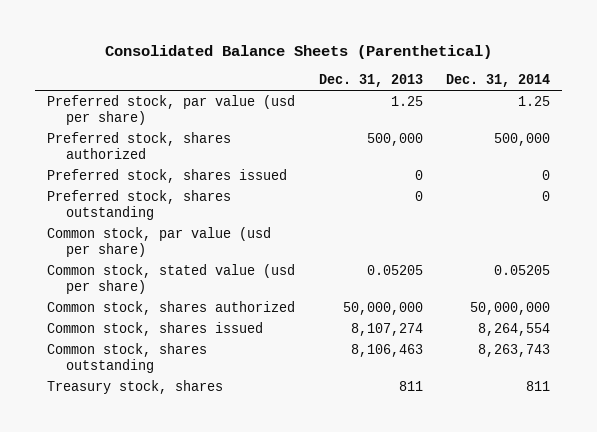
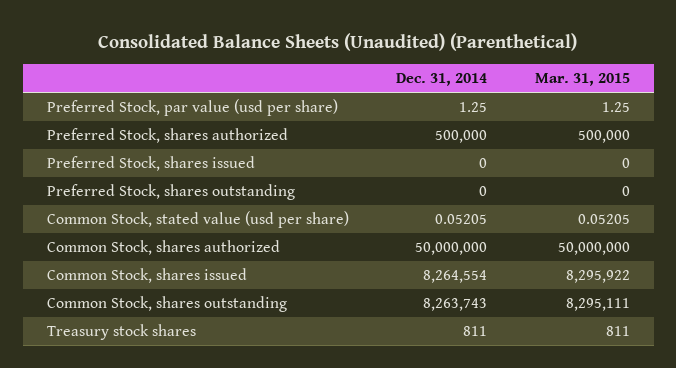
- Consolidated Balance Sheets (Parenthetical)
+ Consolidated Balance Sheets (Unaudited) (Parenthetical)
- | Dec. 31, 2013 | Dec. 31, 2014
+ | Dec. 31, 2014 | Mar. 31, 2015
- Preferred stock, par value (usd per share) | 1.25 | 1.25
- Preferred stock, shares authorized | 500,000 | 500,000
- Preferred stock, shares issued | 0 | 0
- Preferred stock, shares outstanding | 0 | 0
- Common stock, par value (usd per share)
- Common stock, stated value (usd per share) | 0.05205 | 0.05205
- Common stock, shares authorized | 50,000,000 | 50,000,000
- Common stock, shares issued | 8,107,274 | 8,264,554
- Common stock, shares outstanding | 8,106,463 | 8,263,743
- Treasury stock, shares | 811 | 811
+ Preferred Stock, par value (usd per share) | 1.25 | 1.25
+ Preferred Stock, shares authorized | 500,000 | 500,000
+ Preferred Stock, shares issued | 0 | 0
+ Preferred Stock, shares outstanding | 0 | 0
+ Common Stock, stated value (usd per share) | 0.05205 | 0.05205
+ Common Stock, shares authorized | 50,000,000 | 50,000,000
+ Common Stock, shares issued | 8,264,554 | 8,295,922
+ Common Stock, shares outstanding | 8,263,743 | 8,295,111
+ Treasury stock shares | 811 | 811

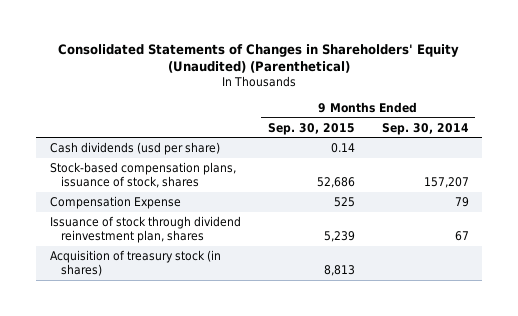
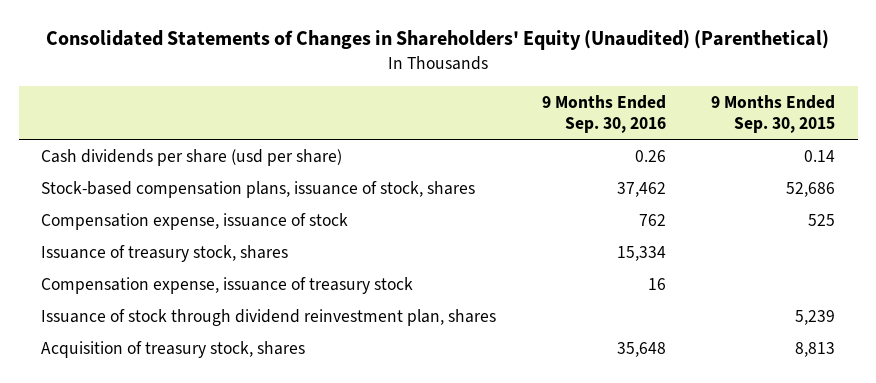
- | 9 Months Ended Sep. 30, 2015 | 9 Months Ended Sep. 30, 2014
+ | 9 Months Ended Sep. 30, 2016 | 9 Months Ended Sep. 30, 2015
- Cash dividends (usd per share) | 0.14 |
+ Cash dividends per share (usd per share) | 0.26 | 0.14
- Compensation Expense | 525 | 79
+ Compensation expense, issuance of stock | 762 | 525
+ Issuance of treasury stock, shares | 15,334 |
+ Compensation expense, issuance of treasury stock | 16 |
- Acquisition of treasury stock (in shares) | 8,813 |
+ Acquisition of treasury stock, shares | 35,648 | 8,813

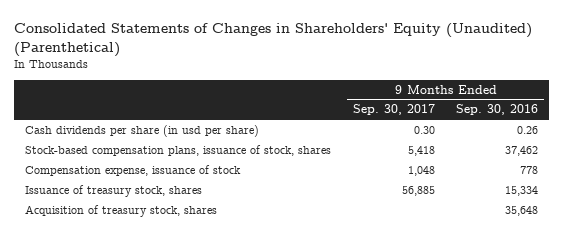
- | 9 Months Ended Sep. 30, 2016 | 9 Months Ended Sep. 30, 2015
+ | 9 Months Ended Sep. 30, 2017 | 9 Months Ended Sep. 30, 2016
- Cash dividends per share (usd per share) | 0.26 | 0.14
+ Cash dividends per share (in usd per share) | 0.30 | 0.26
- Compensation expense, issuance of stock | 762 | 525
+ Compensation expense, issuance of stock | 1,048 | 778
- Compensation expense, issuance of treasury stock | 16 |
- Issuance of stock through dividend reinvestment plan, shares | | 5,239

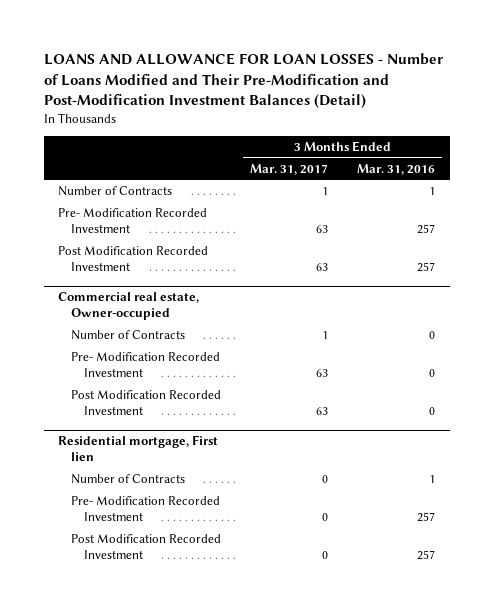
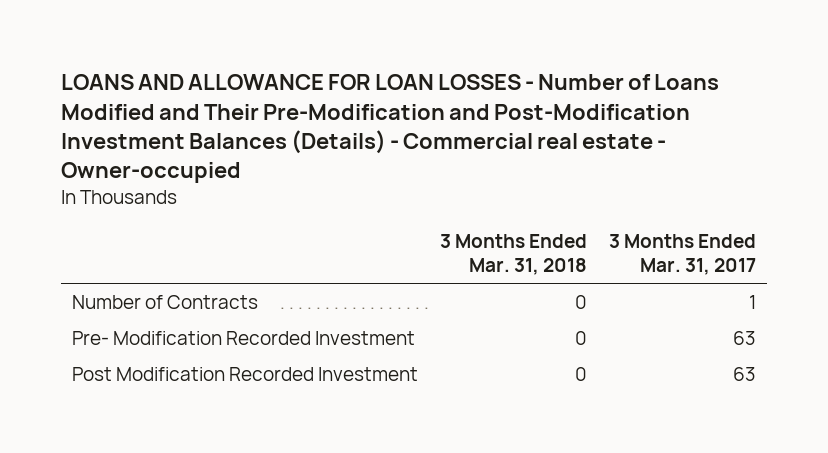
- LOANS AND ALLOWANCE FOR LOAN LOSSES - Number of Loans Modified and Their Pre-Modification and Post-Modification Investment Balances (Detail)
+ LOANS AND ALLOWANCE FOR LOAN LOSSES - Number of Loans Modified and Their Pre-Modification and Post-Modification Investment Balances (Details) - Commercial real estate - Owner-occupied
- | 3 Months Ended Mar. 31, 2017 | 3 Months Ended Mar. 31, 2016
+ | 3 Months Ended Mar. 31, 2018 | 3 Months Ended Mar. 31, 2017
- Commercial real estate, Owner-occupied
- Number of Contracts | 1 | 0
- Pre- Modification Recorded Investment | 63 | 0
- Post Modification Recorded Investment | 63 | 0
- Residential mortgage, First lien
- Number of Contracts | 0 | 1
- Pre- Modification Recorded Investment | 0 | 257
- Post Modification Recorded Investment | 0 | 257

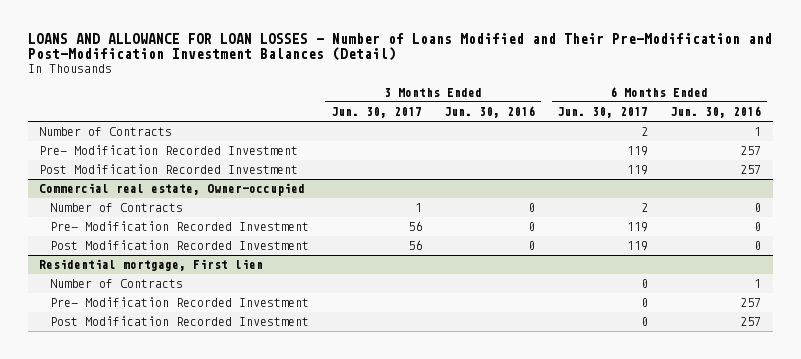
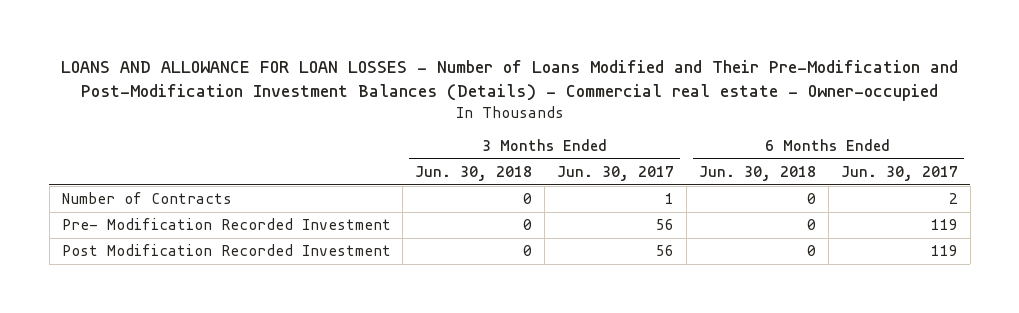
- LOANS AND ALLOWANCE FOR LOAN LOSSES - Number of Loans Modified and Their Pre-Modification and Post-Modification Investment Balances (Detail)
+ LOANS AND ALLOWANCE FOR LOAN LOSSES - Number of Loans Modified and Their Pre-Modification and Post-Modification Investment Balances (Details) - Commercial real estate - Owner-occupied
- | 3 Months Ended Jun. 30, 2017 | 3 Months Ended Jun. 30, 2016 | 6 Months Ended Jun. 30, 2017 | 6 Months Ended Jun. 30, 2016
+ | 3 Months Ended Jun. 30, 2018 | 3 Months Ended Jun. 30, 2017 | 6 Months Ended Jun. 30, 2018 | 6 Months Ended Jun. 30, 2017
- Number of Contracts | | | 2 | 1
- Pre- Modification Recorded Investment | | | 119 | 257
- Post Modification Recorded Investment | | | 119 | 257
- Commercial real estate, Owner-occupied
- Residential mortgage, First lien
- Number of Contracts | | | 0 | 1
- Pre- Modification Recorded Investment | | | 0 | 257
- Post Modification Recorded Investment | | | 0 | 257

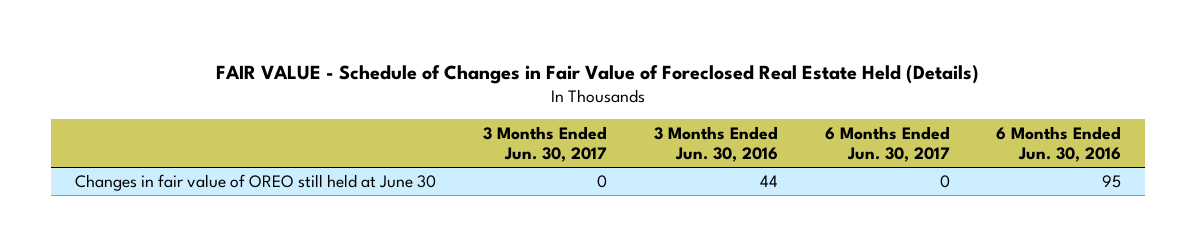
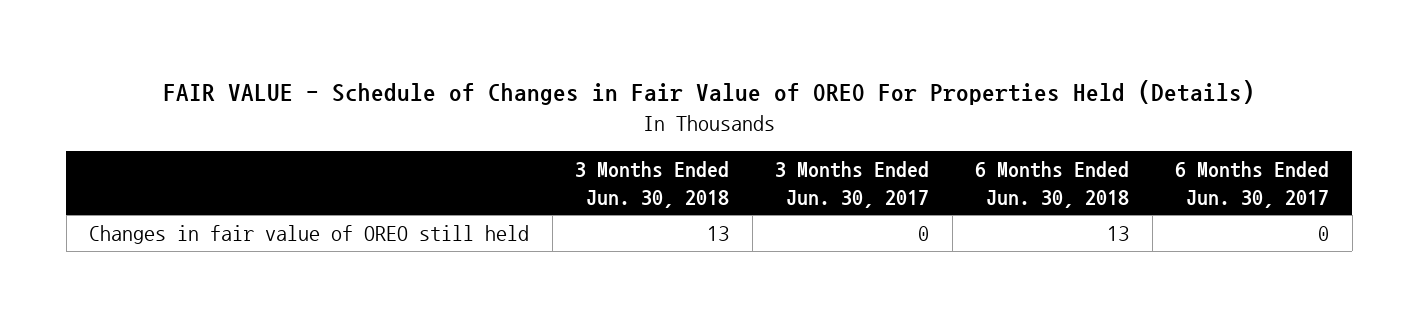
- FAIR VALUE - Schedule of Changes in Fair Value of Foreclosed Real Estate Held (Details)
+ FAIR VALUE - Schedule of Changes in Fair Value of OREO For Properties Held (Details)
- | 3 Months Ended Jun. 30, 2017 | 3 Months Ended Jun. 30, 2016 | 6 Months Ended Jun. 30, 2017 | 6 Months Ended Jun. 30, 2016
+ | 3 Months Ended Jun. 30, 2018 | 3 Months Ended Jun. 30, 2017 | 6 Months Ended Jun. 30, 2018 | 6 Months Ended Jun. 30, 2017
- Changes in fair value of OREO still held at June 30 | 0 | 44 | 0 | 95
+ Changes in fair value of OREO still held | 13 | 0 | 13 | 0

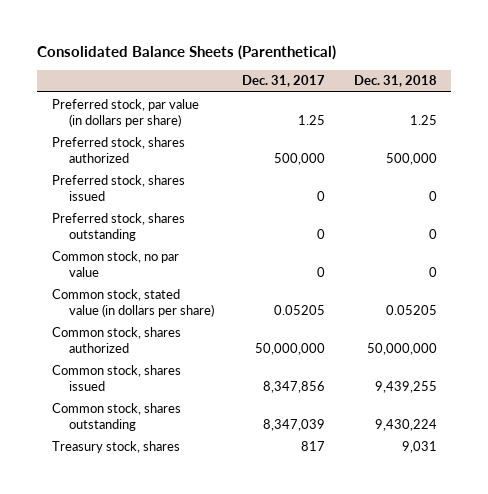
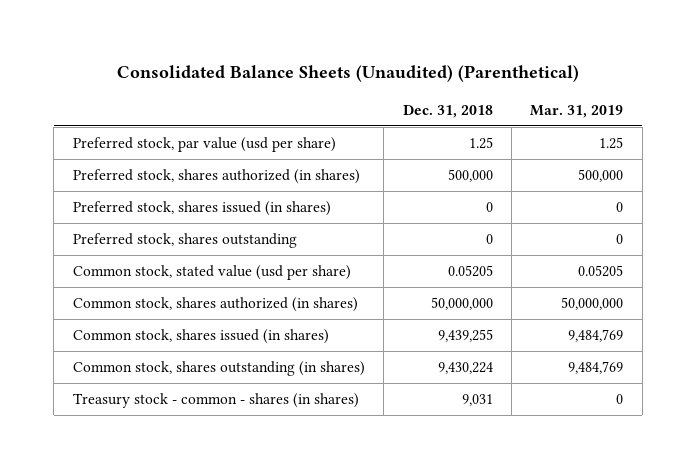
- Consolidated Balance Sheets (Parenthetical)
+ Consolidated Balance Sheets (Unaudited) (Parenthetical)
- | Dec. 31, 2017 | Dec. 31, 2018
+ | Dec. 31, 2018 | Mar. 31, 2019
- Preferred stock, par value (in dollars per share) | 1.25 | 1.25
- Preferred stock, shares authorized | 500,000 | 500,000
- Preferred stock, shares issued | 0 | 0
+ Preferred stock, par value (usd per share) | 1.25 | 1.25
+ Preferred stock, shares authorized (in shares) | 500,000 | 500,000
+ Preferred stock, shares issued (in shares) | 0 | 0
- Common stock, no par value | 0 | 0
- Common stock, stated value (in dollars per share) | 0.05205 | 0.05205
- Common stock, shares authorized | 50,000,000 | 50,000,000
- Common stock, shares issued | 8,347,856 | 9,439,255
- Common stock, shares outstanding | 8,347,039 | 9,430,224
- Treasury stock, shares | 817 | 9,031
+ Common stock, stated value (usd per share) | 0.05205 | 0.05205
+ Common stock, shares authorized (in shares) | 50,000,000 | 50,000,000
+ Common stock, shares issued (in shares) | 9,439,255 | 9,484,769
+ Common stock, shares outstanding (in shares) | 9,430,224 | 9,484,769
+ Treasury stock - common - shares (in shares) | 9,031 | 0

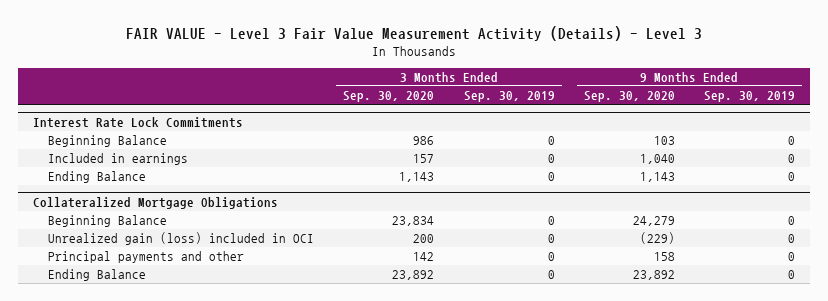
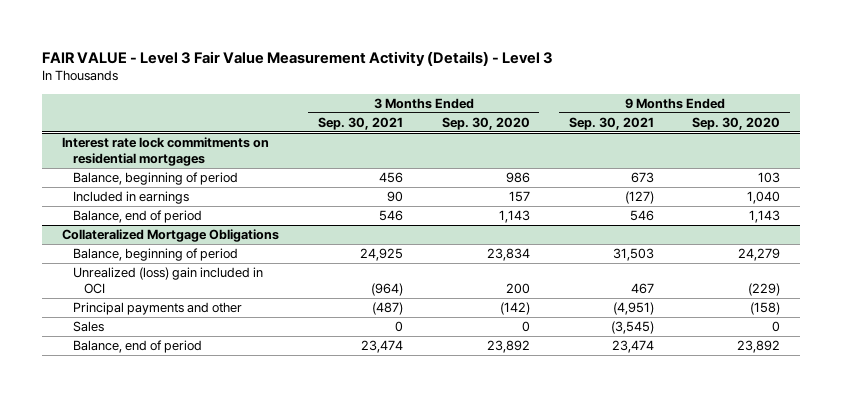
- | 3 Months Ended Sep. 30, 2020 | 3 Months Ended Sep. 30, 2019 | 9 Months Ended Sep. 30, 2020 | 9 Months Ended Sep. 30, 2019
+ | 3 Months Ended Sep. 30, 2021 | 3 Months Ended Sep. 30, 2020 | 9 Months Ended Sep. 30, 2021 | 9 Months Ended Sep. 30, 2020
- Interest Rate Lock Commitments
- Beginning Balance | 986 | 0 | 103 | 0
+ Interest rate lock commitments on residential mortgages
+ Balance, beginning of period | 456 | 986 | 673 | 103
- Ending Balance | 1,143 | 0 | 1,143 | 0
+ Balance, end of period | 546 | 1,143 | 546 | 1,143
@ Collateralized Mortgage Obligations
- Beginning Balance | 23,834 | 0 | 24,279 | 0
- Unrealized gain (loss) included in OCI | 200 | 0 | (229) | 0
- Principal payments and other | 142 | 0 | 158 | 0
- Ending Balance | 23,892 | 0 | 23,892 | 0
+ Balance, beginning of period | 24,925 | 23,834 | 31,503 | 24,279
+ Unrealized (loss) gain included in OCI | (964) | 200 | 467 | (229)
+ Principal payments and other | (487) | (142) | (4,951) | (158)
+ Sales | 0 | 0 | (3,545) | 0
+ Balance, end of period | 23,474 | 23,892 | 23,474 | 23,892

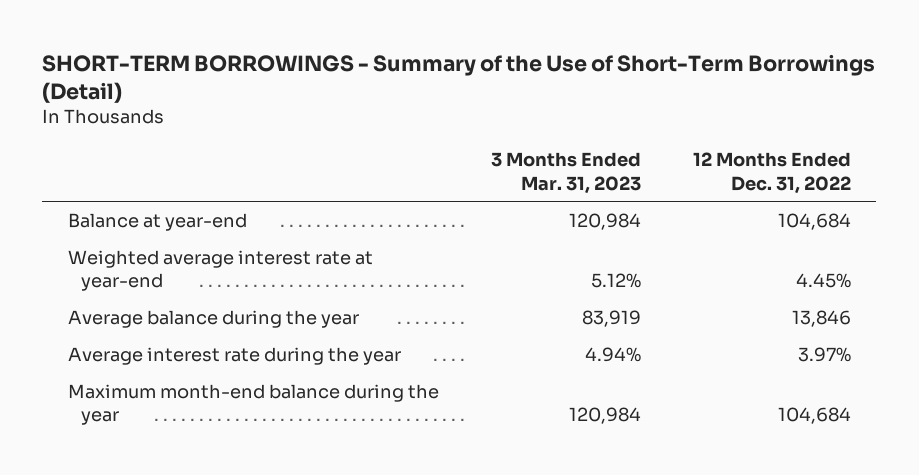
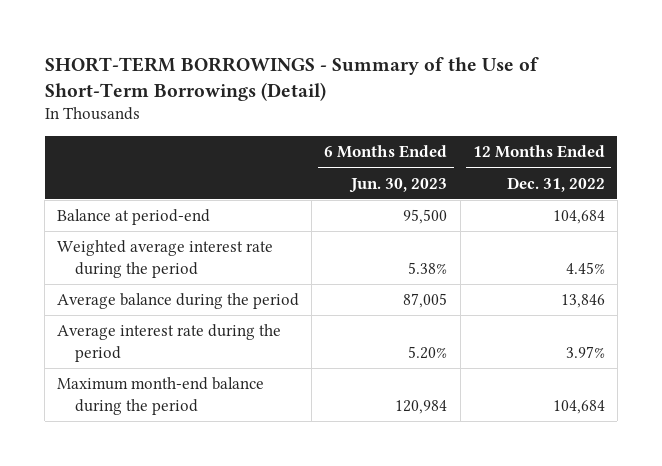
- | 3 Months Ended Mar. 31, 2023 | 12 Months Ended Dec. 31, 2022
+ | 6 Months Ended Jun. 30, 2023 | 12 Months Ended Dec. 31, 2022
- Balance at year-end | 120,984 | 104,684
- Weighted average interest rate at year-end | 5.12% | 4.45%
- Average balance during the year | 83,919 | 13,846
- Average interest rate during the year | 4.94% | 3.97%
- Maximum month-end balance during the year | 120,984 | 104,684
+ Balance at period-end | 95,500 | 104,684
+ Weighted average interest rate during the period | 5.38% | 4.45%
+ Average balance during the period | 87,005 | 13,846
+ Average interest rate during the period | 5.20% | 3.97%
+ Maximum month-end balance during the period | 120,984 | 104,684

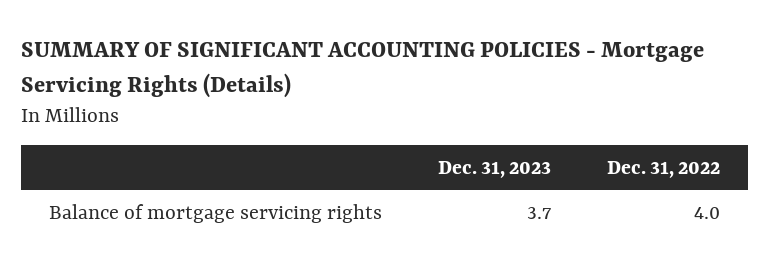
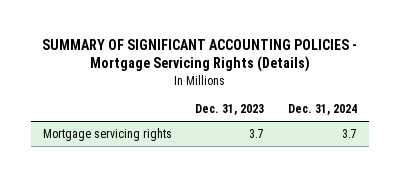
- | Dec. 31, 2023 | Dec. 31, 2022
+ | Dec. 31, 2023 | Dec. 31, 2024
- Balance of mortgage servicing rights | 3.7 | 4.0
+ Mortgage servicing rights | 3.7 | 3.7

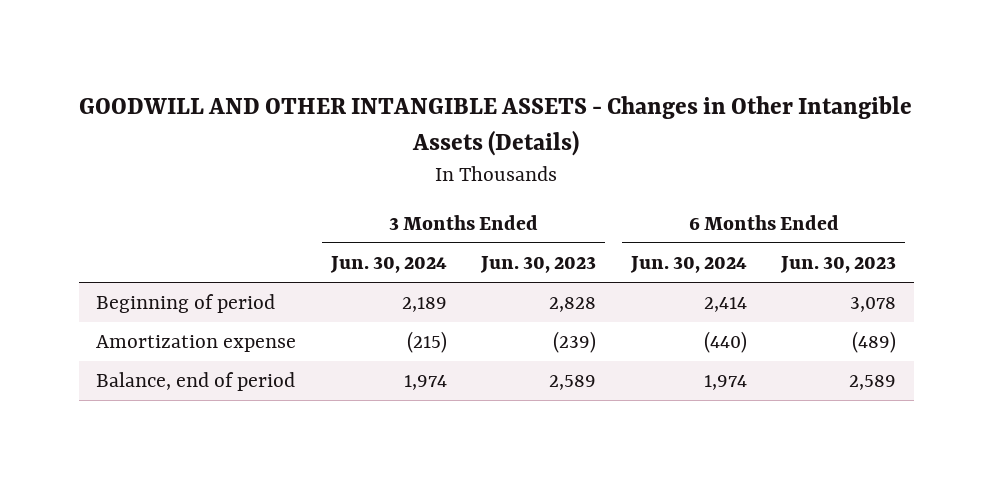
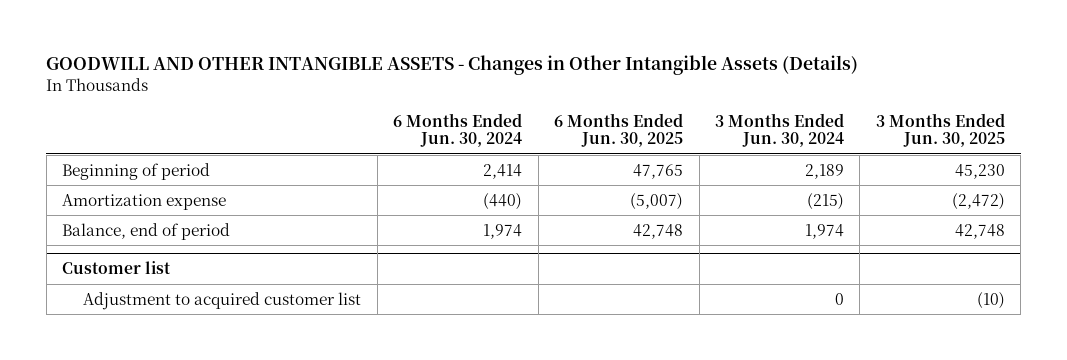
- | 3 Months Ended Jun. 30, 2024 | 3 Months Ended Jun. 30, 2023 | 6 Months Ended Jun. 30, 2024 | 6 Months Ended Jun. 30, 2023
+ | 6 Months Ended Jun. 30, 2024 | 6 Months Ended Jun. 30, 2025 | 3 Months Ended Jun. 30, 2024 | 3 Months Ended Jun. 30, 2025
+ Customer list
+ Adjustment to acquired customer list | | | 0 | (10)

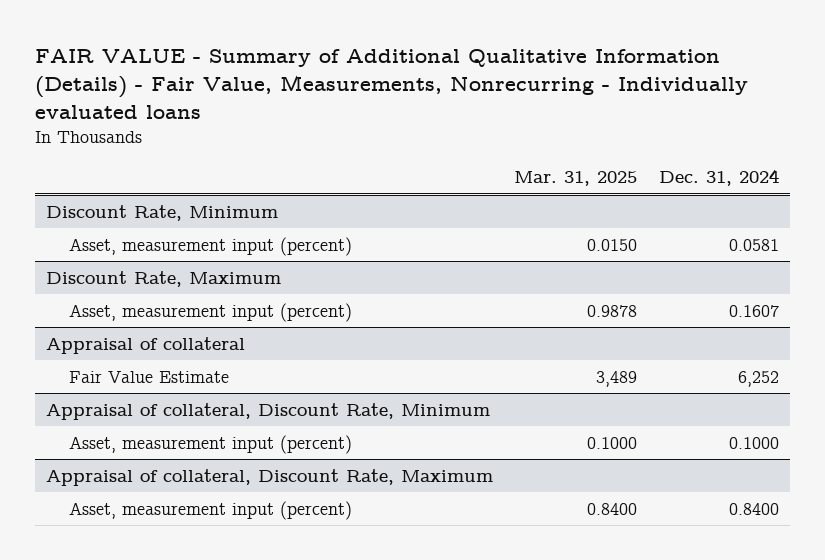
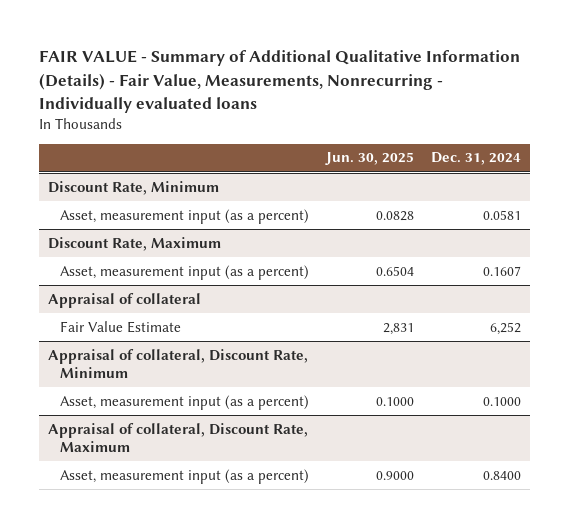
- | Mar. 31, 2025 | Dec. 31, 2024
+ | Jun. 30, 2025 | Dec. 31, 2024
@ Discount Rate, Minimum
- Asset, measurement input (percent) | 0.0150 | 0.0581
+ Asset, measurement input (as a percent) | 0.0828 | 0.0581
@ Discount Rate, Maximum
- Asset, measurement input (percent) | 0.9878 | 0.1607
+ Asset, measurement input (as a percent) | 0.6504 | 0.1607
@ Appraisal of collateral, Discount Rate, Minimum
- Asset, measurement input (percent) | 0.1000 | 0.1000
+ Asset, measurement input (as a percent) | 0.1000 | 0.1000
@ Appraisal of collateral, Discount Rate, Maximum
- Asset, measurement input (percent) | 0.8400 | 0.8400
+ Asset, measurement input (as a percent) | 0.9000 | 0.8400

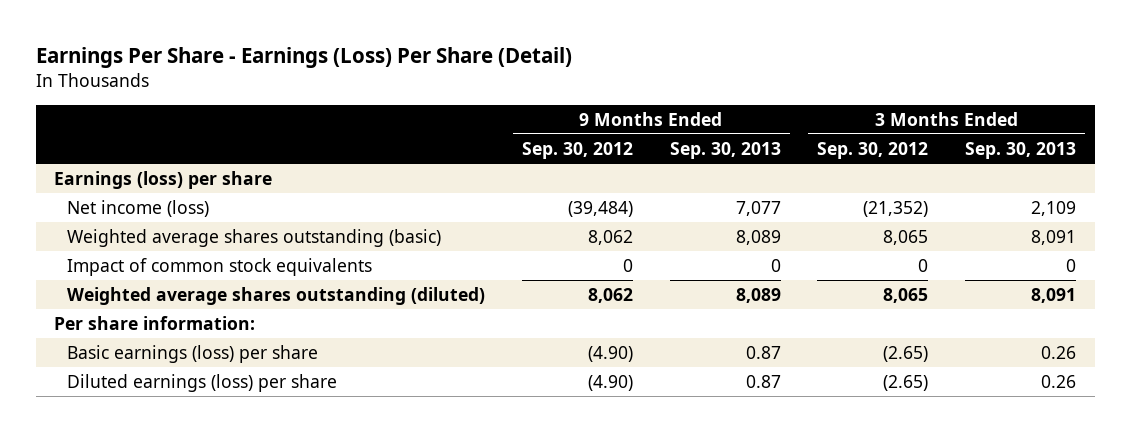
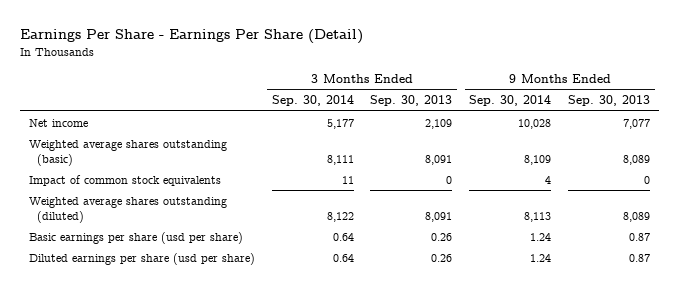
- Earnings Per Share - Earnings (Loss) Per Share (Detail)
+ Earnings Per Share - Earnings Per Share (Detail)
- | 9 Months Ended Sep. 30, 2012 | 9 Months Ended Sep. 30, 2013 | 3 Months Ended Sep. 30, 2012 | 3 Months Ended Sep. 30, 2013
+ | 3 Months Ended Sep. 30, 2014 | 3 Months Ended Sep. 30, 2013 | 9 Months Ended Sep. 30, 2014 | 9 Months Ended Sep. 30, 2013
- Earnings (loss) per share
- Net income (loss) | (39,484) | 7,077 | (21,352) | 2,109
+ Net income | 5,177 | 2,109 | 10,028 | 7,077
- Per share information:
- Basic earnings (loss) per share | (4.90) | 0.87 | (2.65) | 0.26
- Diluted earnings (loss) per share | (4.90) | 0.87 | (2.65) | 0.26
+ Basic earnings per share (usd per share) | 0.64 | 0.26 | 1.24 | 0.87
+ Diluted earnings per share (usd per share) | 0.64 | 0.26 | 1.24 | 0.87

